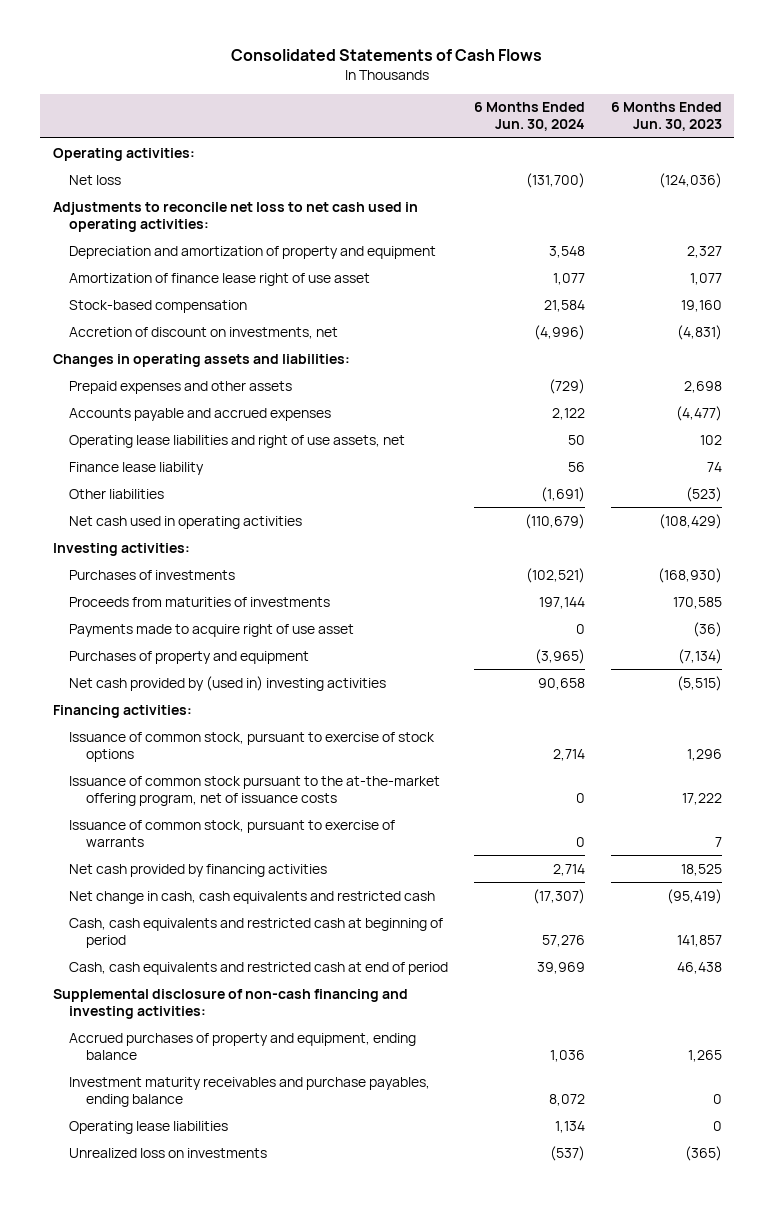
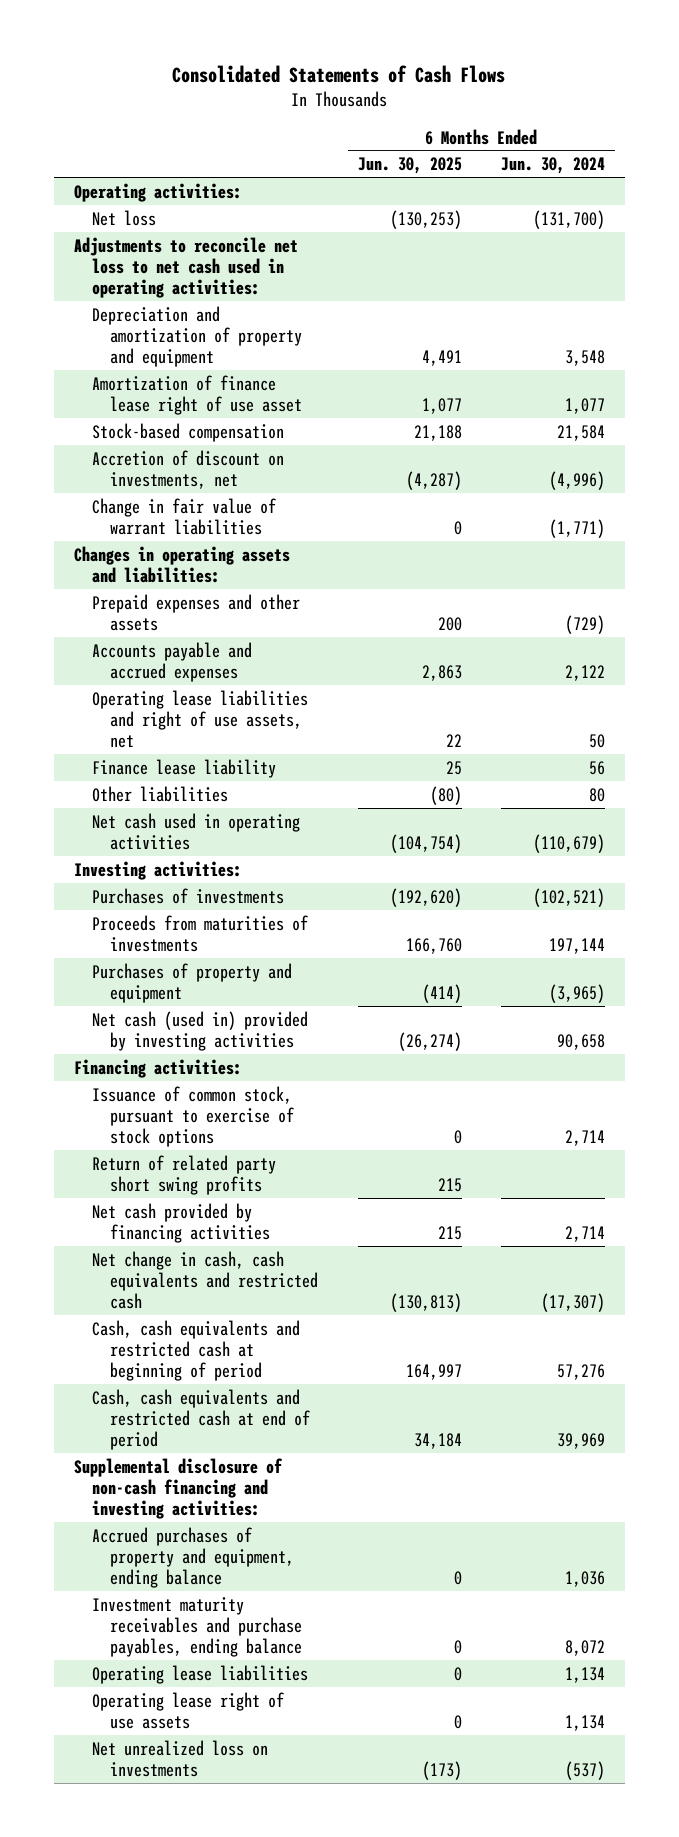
- | 6 Months Ended Jun. 30, 2024 | 6 Months Ended Jun. 30, 2023
+ | 6 Months Ended Jun. 30, 2025 | 6 Months Ended Jun. 30, 2024
+ Change in fair value of warrant liabilities | 0 | (1,771)
- Other liabilities | (1,691) | (523)
+ Other liabilities | (80) | 80
- Payments made to acquire right of use asset | 0 | (36)
- Net cash provided by (used in) investing activities | 90,658 | (5,515)
+ Net cash (used in) provided by investing activities | (26,274) | 90,658
- Issuance of common stock pursuant to the at-the-market offering program, net of issuance costs | 0 | 17,222
- Issuance of common stock, pursuant to exercise of warrants | 0 | 7
+ Return of related party short swing profits | 215 |
- Unrealized loss on investments | (537) | (365)
+ Operating lease right of use assets | 0 | 1,134
+ Net unrealized loss on investments | (173) | (537)

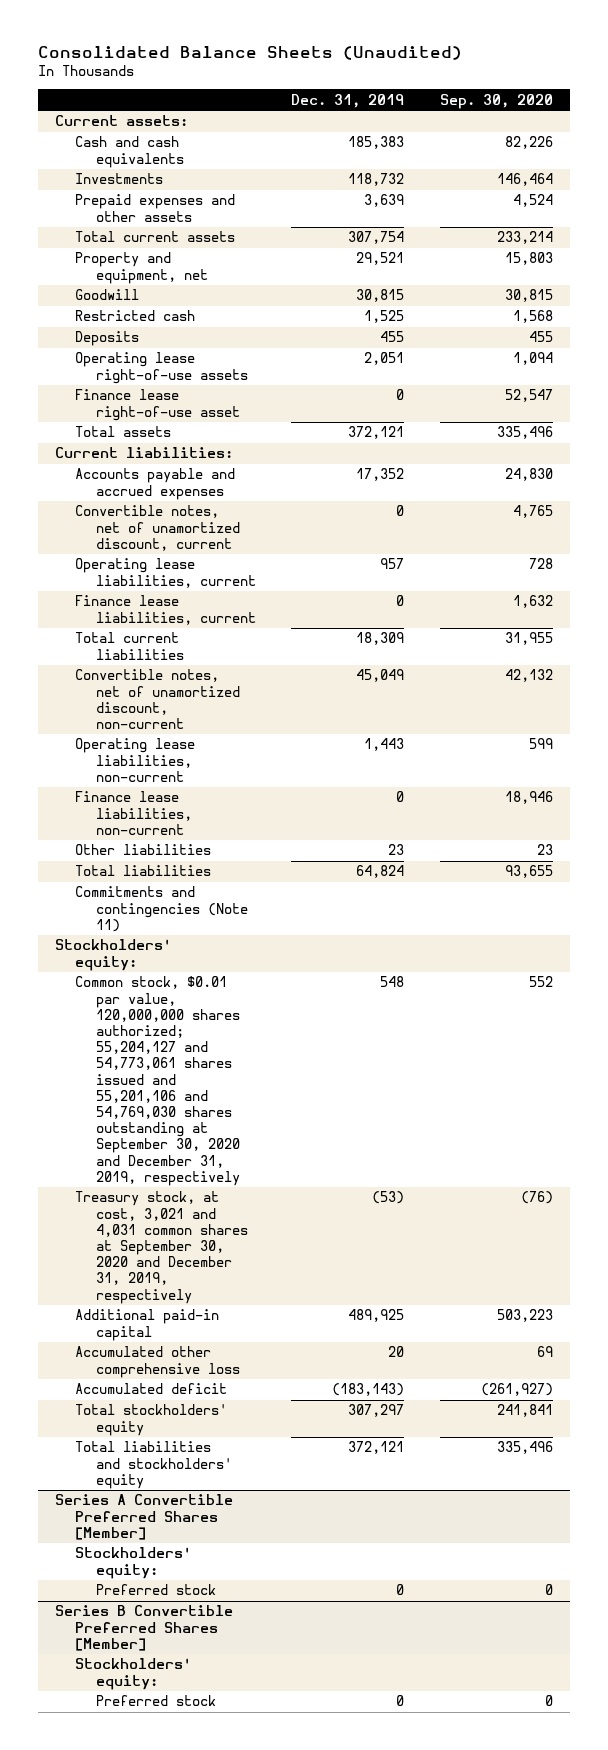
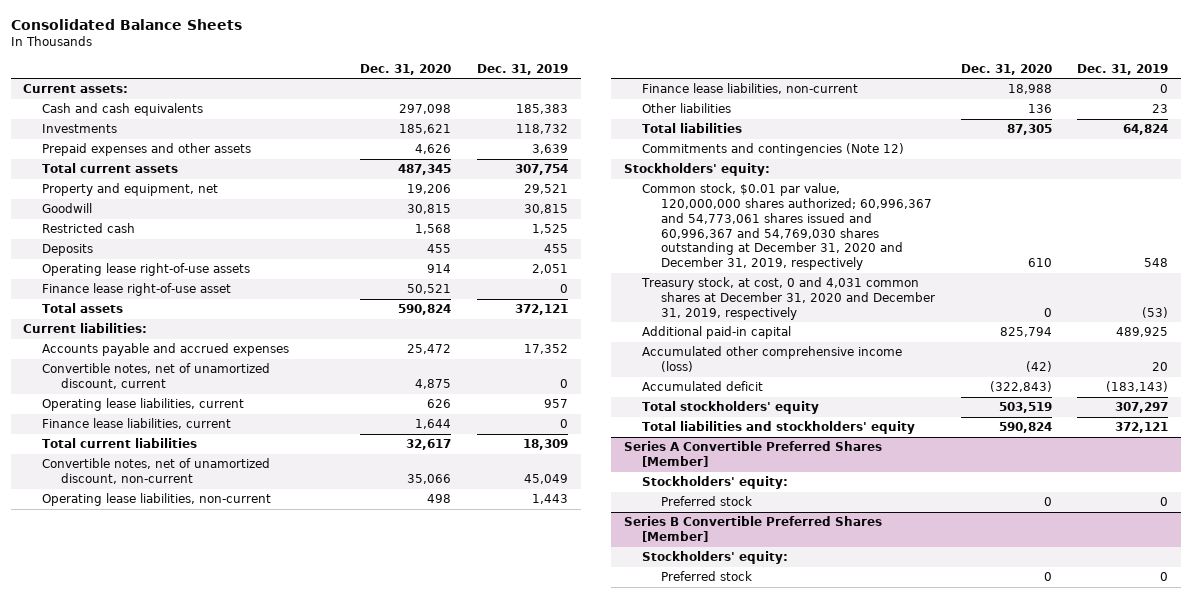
- Consolidated Balance Sheets (Unaudited)
+ Consolidated Balance Sheets
- | Dec. 31, 2019 | Sep. 30, 2020
+ | Dec. 31, 2020 | Dec. 31, 2019
- Commitments and contingencies (Note 11)
+ Commitments and contingencies (Note 12)
- Common stock, $0.01 par value, 120,000,000 shares authorized; 55,204,127 and 54,773,061 shares issued and 55,201,106 and 54,769,030 shares outstanding at September 30, 2020 and December 31, 2019, respectively | 548 | 552
- Treasury stock, at cost, 3,021 and 4,031 common shares at September 30, 2020 and December 31, 2019, respectively | (53) | (76)
+ Common stock, $0.01 par value, 120,000,000 shares authorized; 60,996,367 and 54,773,061 shares issued and 60,996,367 and 54,769,030 shares outstanding at December 31, 2020 and December 31, 2019, respectively | 610 | 548
+ Treasury stock, at cost, 0 and 4,031 common shares at December 31, 2020 and December 31, 2019, respectively | 0 | (53)
- Accumulated other comprehensive loss | 20 | 69
+ Accumulated other comprehensive income (loss) | (42) | 20

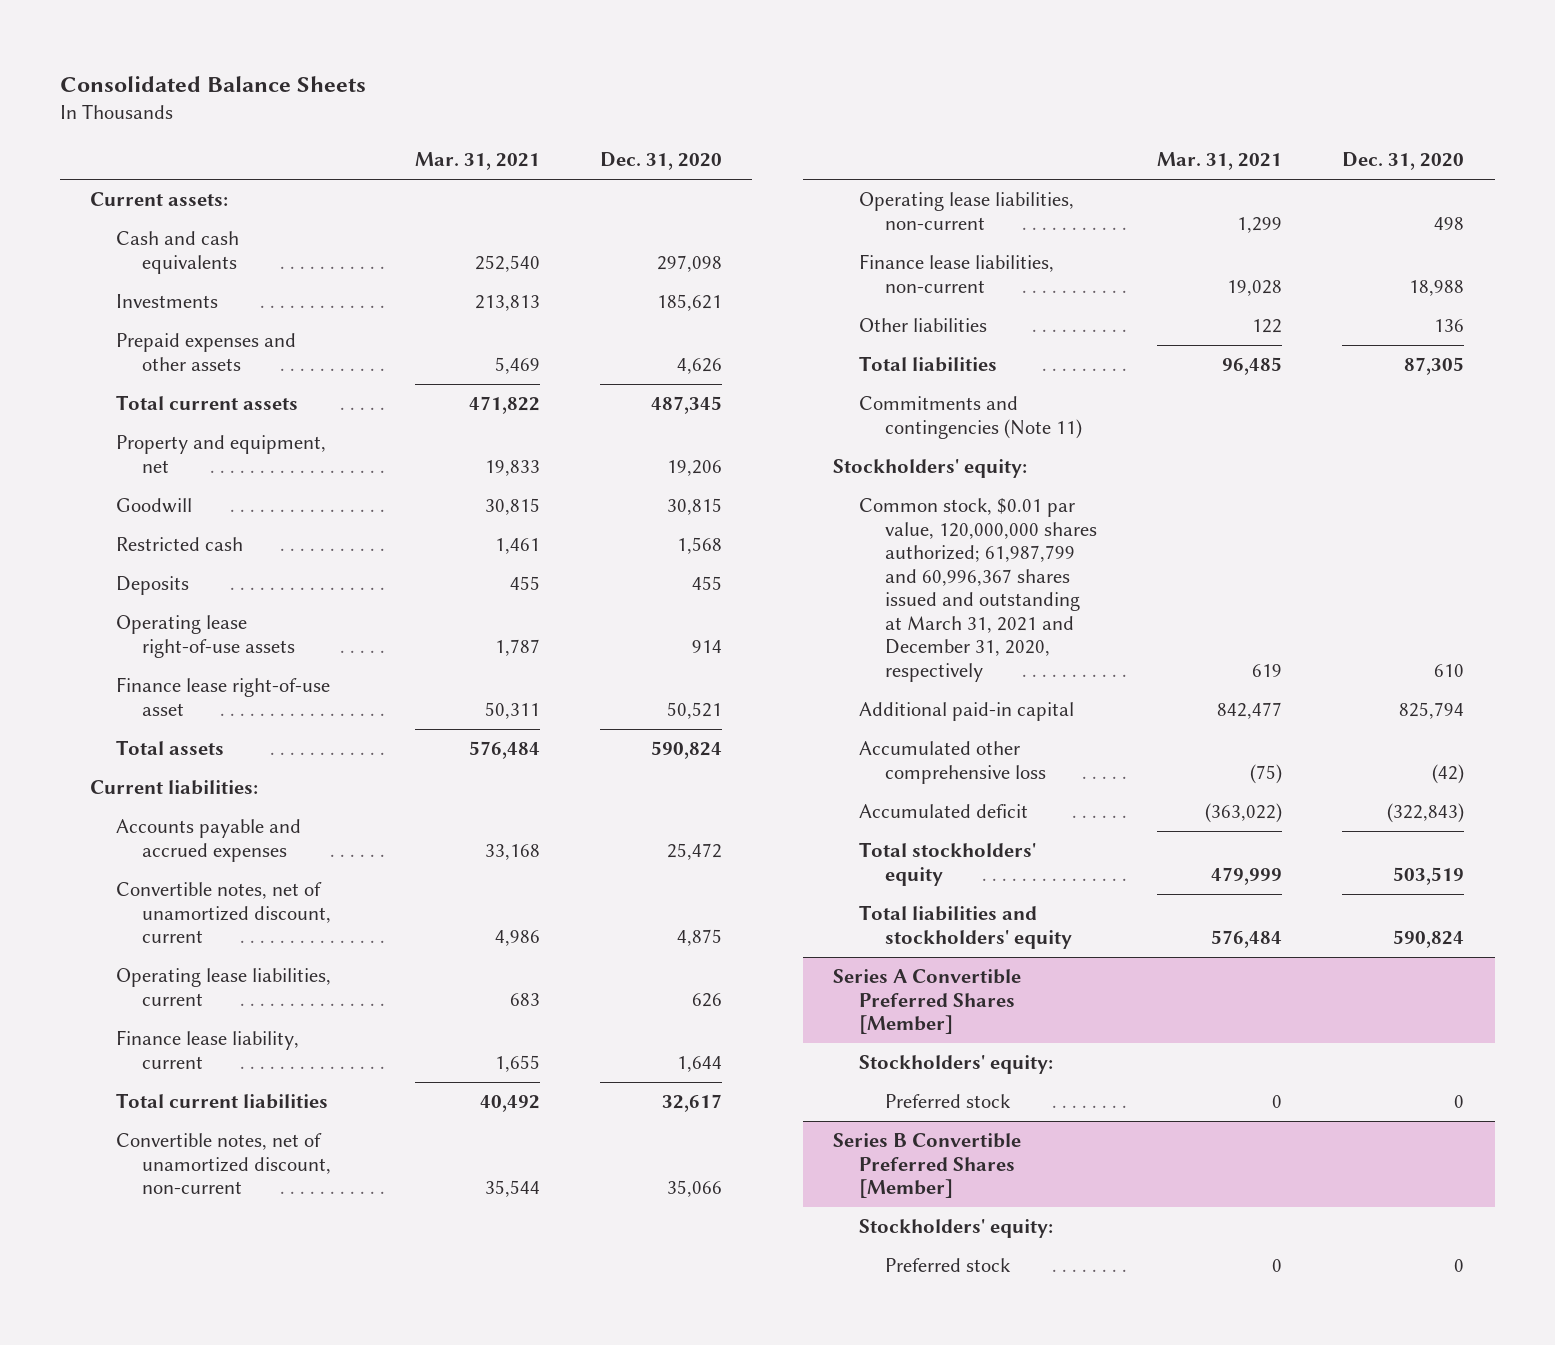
- | Dec. 31, 2020 | Dec. 31, 2019
+ | Mar. 31, 2021 | Dec. 31, 2020
- Finance lease liabilities, current | 1,644 | 0
+ Finance lease liability, current | 1,655 | 1,644
- Commitments and contingencies (Note 12)
+ Commitments and contingencies (Note 11)
- Common stock, $0.01 par value, 120,000,000 shares authorized; 60,996,367 and 54,773,061 shares issued and 60,996,367 and 54,769,030 shares outstanding at December 31, 2020 and December 31, 2019, respectively | 610 | 548
- Treasury stock, at cost, 0 and 4,031 common shares at December 31, 2020 and December 31, 2019, respectively | 0 | (53)
+ Common stock, $0.01 par value, 120,000,000 shares authorized; 61,987,799 and 60,996,367 shares issued and outstanding at March 31, 2021 and December 31, 2020, respectively | 619 | 610
- Accumulated other comprehensive income (loss) | (42) | 20
+ Accumulated other comprehensive loss | (75) | (42)

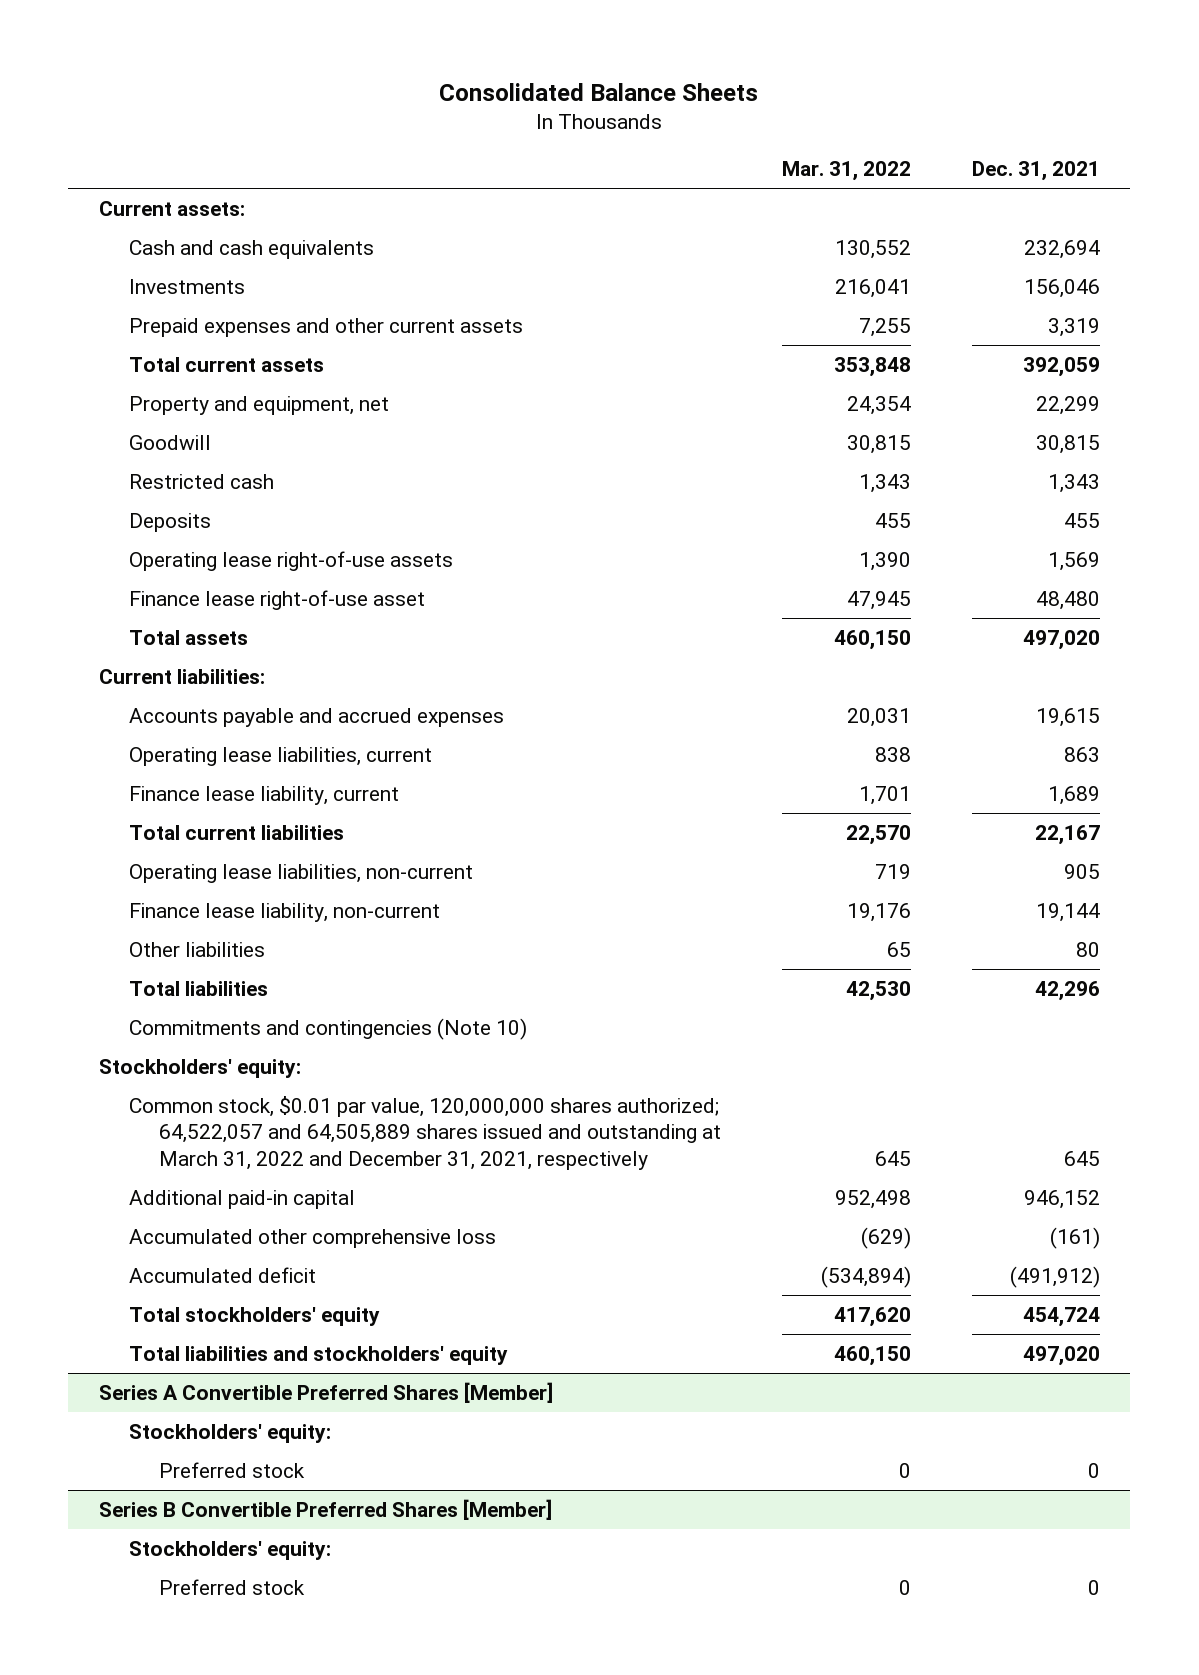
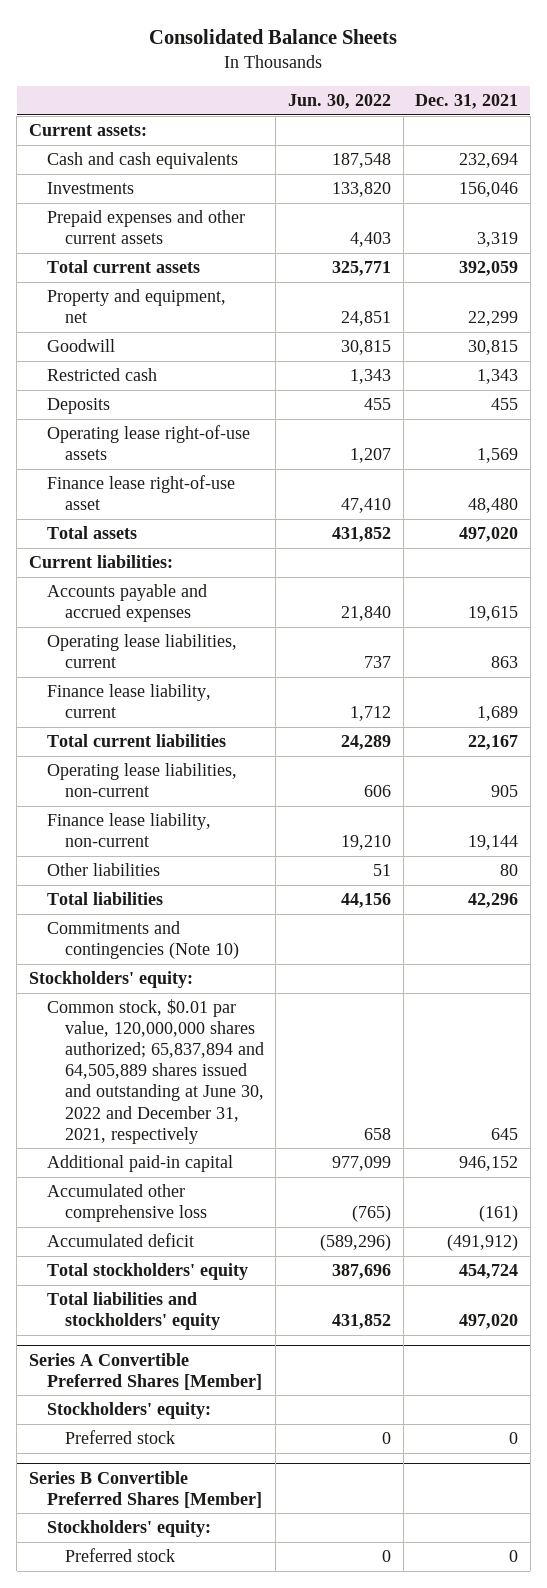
- | Mar. 31, 2022 | Dec. 31, 2021
+ | Jun. 30, 2022 | Dec. 31, 2021
- Common stock, $0.01 par value, 120,000,000 shares authorized; 64,522,057 and 64,505,889 shares issued and outstanding at March 31, 2022 and December 31, 2021, respectively | 645 | 645
+ Common stock, $0.01 par value, 120,000,000 shares authorized; 65,837,894 and 64,505,889 shares issued and outstanding at June 30, 2022 and December 31, 2021, respectively | 658 | 645

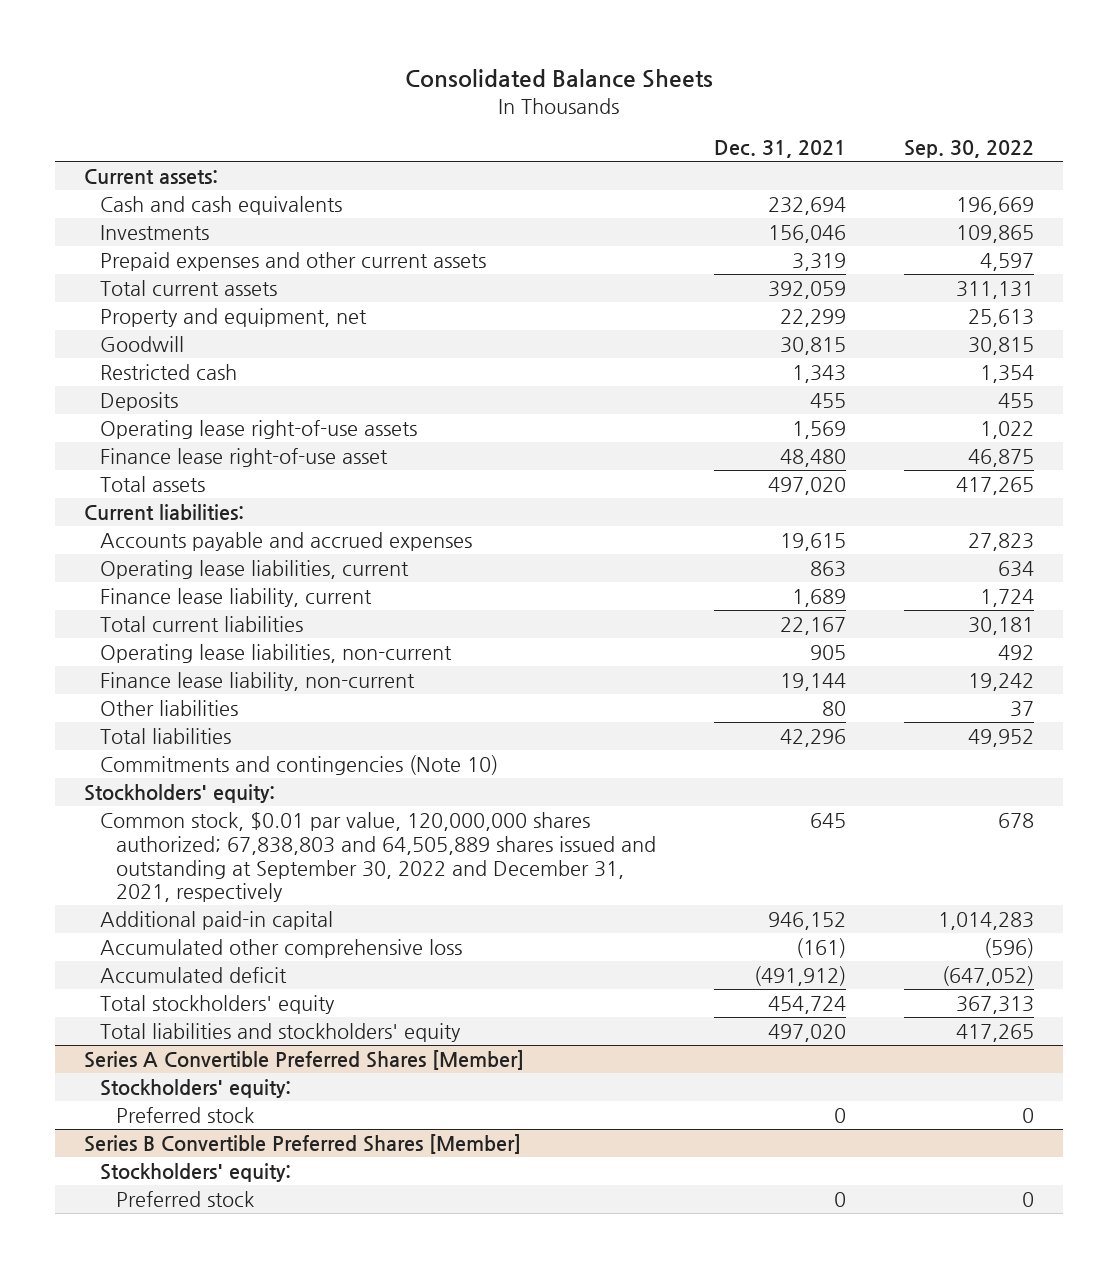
- | Jun. 30, 2022 | Dec. 31, 2021
+ | Dec. 31, 2021 | Sep. 30, 2022
- Common stock, $0.01 par value, 120,000,000 shares authorized; 65,837,894 and 64,505,889 shares issued and outstanding at June 30, 2022 and December 31, 2021, respectively | 658 | 645
+ Common stock, $0.01 par value, 120,000,000 shares authorized; 67,838,803 and 64,505,889 shares issued and outstanding at September 30, 2022 and December 31, 2021, respectively | 645 | 678

